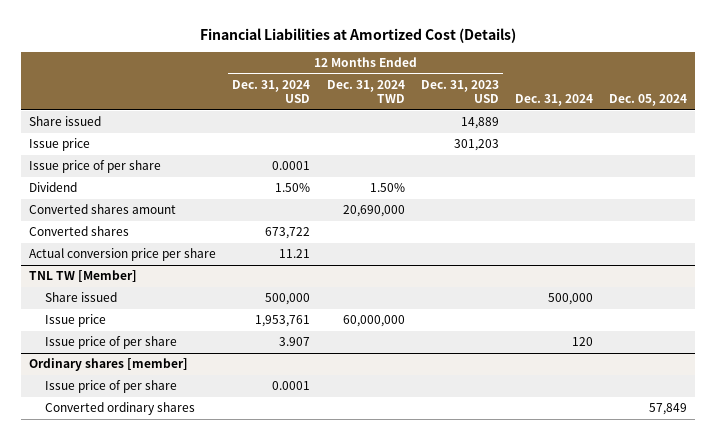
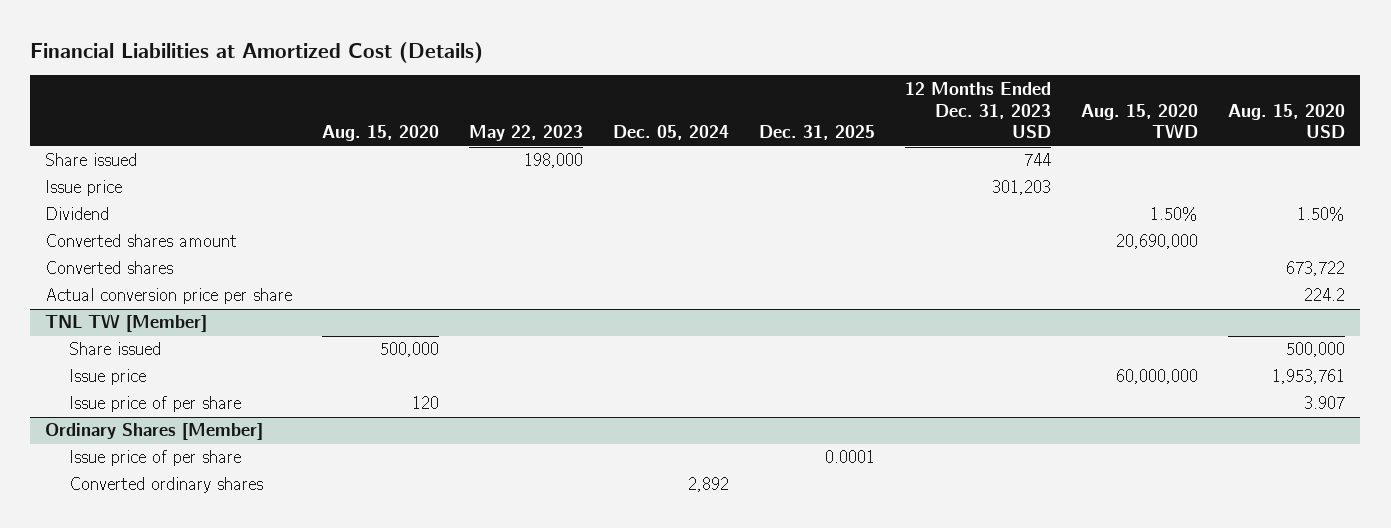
- | 12 Months Ended Dec. 31, 2024 USD | 12 Months Ended Dec. 31, 2024 TWD | 12 Months Ended Dec. 31, 2023 USD | Dec. 31, 2024 | Dec. 05, 2024
+ | Aug. 15, 2020 | May 22, 2023 | Dec. 05, 2024 | Dec. 31, 2025 | 12 Months Ended Dec. 31, 2023 USD | Aug. 15, 2020 TWD | Aug. 15, 2020 USD
- Share issued | | | 14,889 | |
+ Share issued | | 198,000 | | | 744 | |
- Issue price of per share | 0.0001 | | | |
- Ordinary shares [member]
+ Ordinary Shares [Member]
- Converted ordinary shares | | | | | 57,849
+ Converted ordinary shares | | | 2,892 | | | |

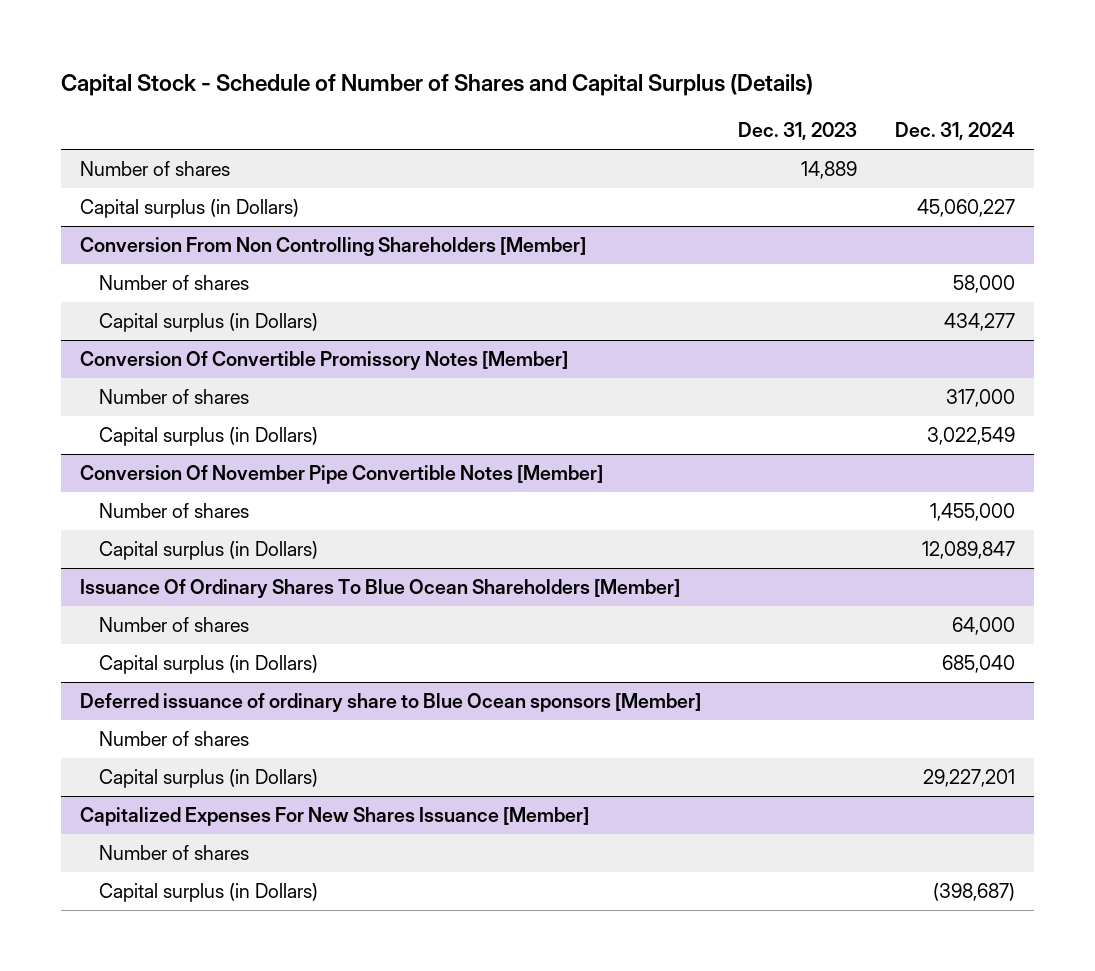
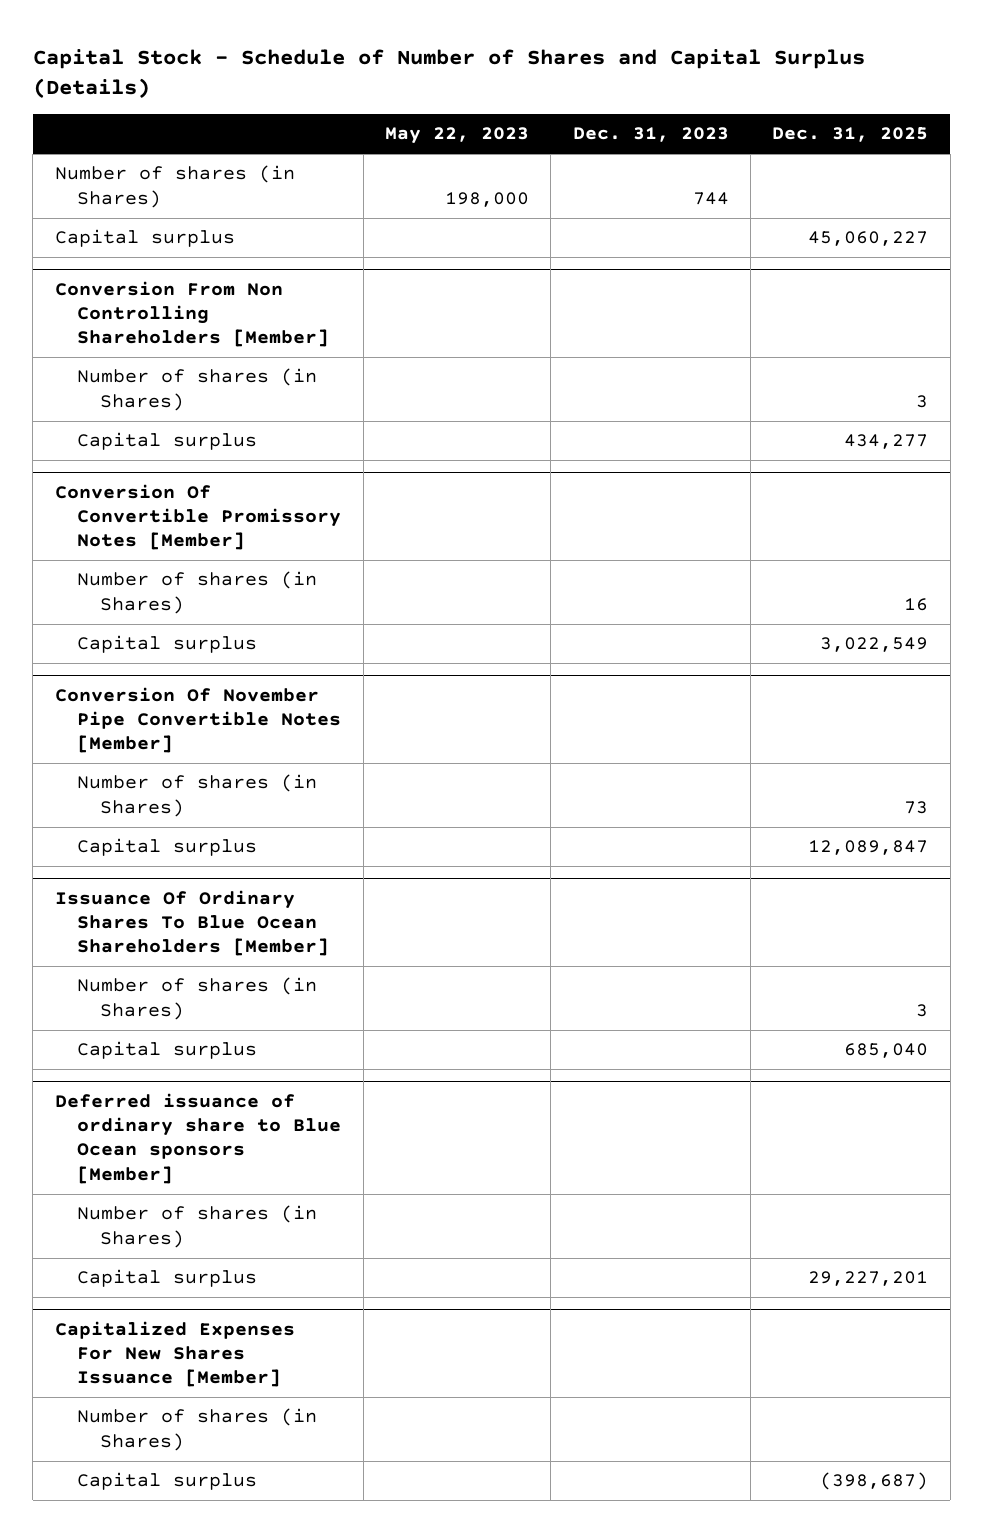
- | Dec. 31, 2023 | Dec. 31, 2024
+ | May 22, 2023 | Dec. 31, 2023 | Dec. 31, 2025
- Number of shares | 14,889 |
- Capital surplus (in Dollars) | | 45,060,227
+ Number of shares (in Shares) | 198,000 | 744 |
+ Capital surplus | | | 45,060,227
@ Conversion From Non Controlling Shareholders [Member]
- Number of shares | | 58,000
- Capital surplus (in Dollars) | | 434,277
+ Number of shares (in Shares) | | | 3
+ Capital surplus | | | 434,277
@ Conversion Of Convertible Promissory Notes [Member]
- Number of shares | | 317,000
- Capital surplus (in Dollars) | | 3,022,549
+ Number of shares (in Shares) | | | 16
+ Capital surplus | | | 3,022,549
@ Conversion Of November Pipe Convertible Notes [Member]
- Number of shares | | 1,455,000
- Capital surplus (in Dollars) | | 12,089,847
+ Number of shares (in Shares) | | | 73
+ Capital surplus | | | 12,089,847
@ Issuance Of Ordinary Shares To Blue Ocean Shareholders [Member]
- Number of shares | | 64,000
- Capital surplus (in Dollars) | | 685,040
+ Number of shares (in Shares) | | | 3
+ Capital surplus | | | 685,040
@ Deferred issuance of ordinary share to Blue Ocean sponsors [Member]
- Number of shares
- Capital surplus (in Dollars) | | 29,227,201
+ Number of shares (in Shares)
+ Capital surplus | | | 29,227,201
@ Capitalized Expenses For New Shares Issuance [Member]
- Number of shares
- Capital surplus (in Dollars) | | (398,687)
+ Number of shares (in Shares)
+ Capital surplus | | | (398,687)

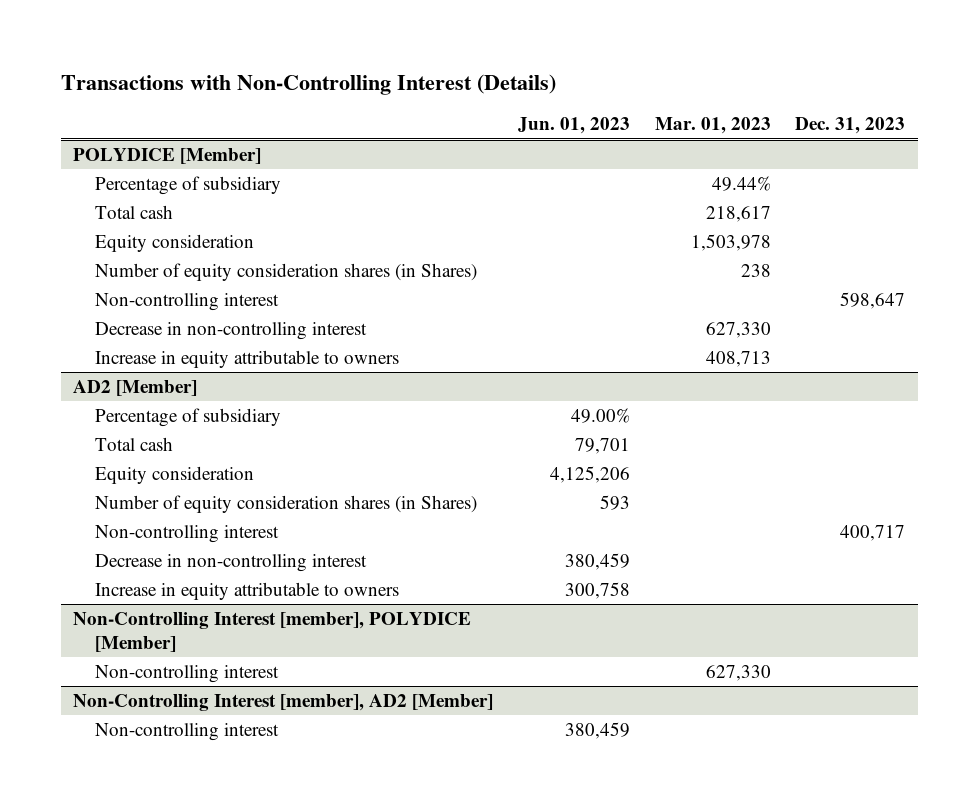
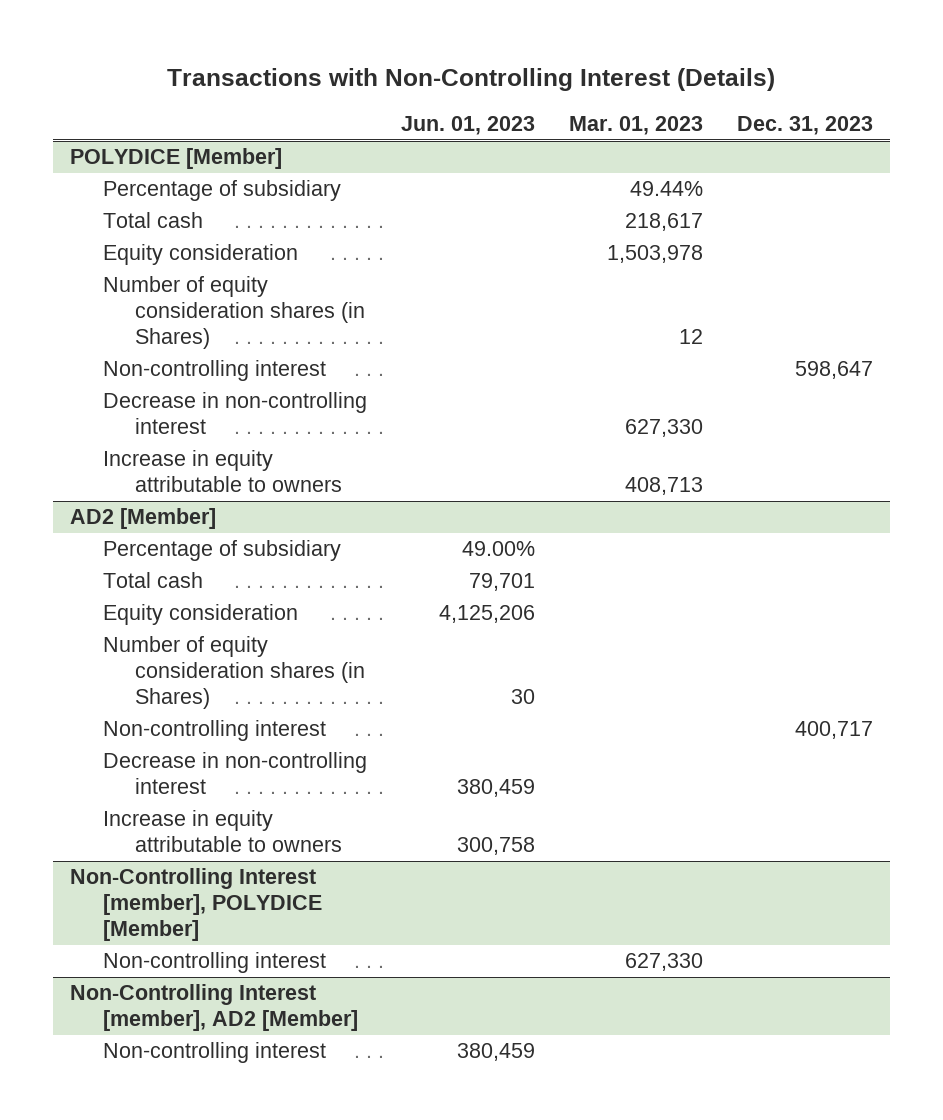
@ POLYDICE [Member]
- Number of equity consideration shares (in Shares) | | 238 |
+ Number of equity consideration shares (in Shares) | | 12 |
@ AD2 [Member]
- Number of equity consideration shares (in Shares) | 593 | |
+ Number of equity consideration shares (in Shares) | 30 | |

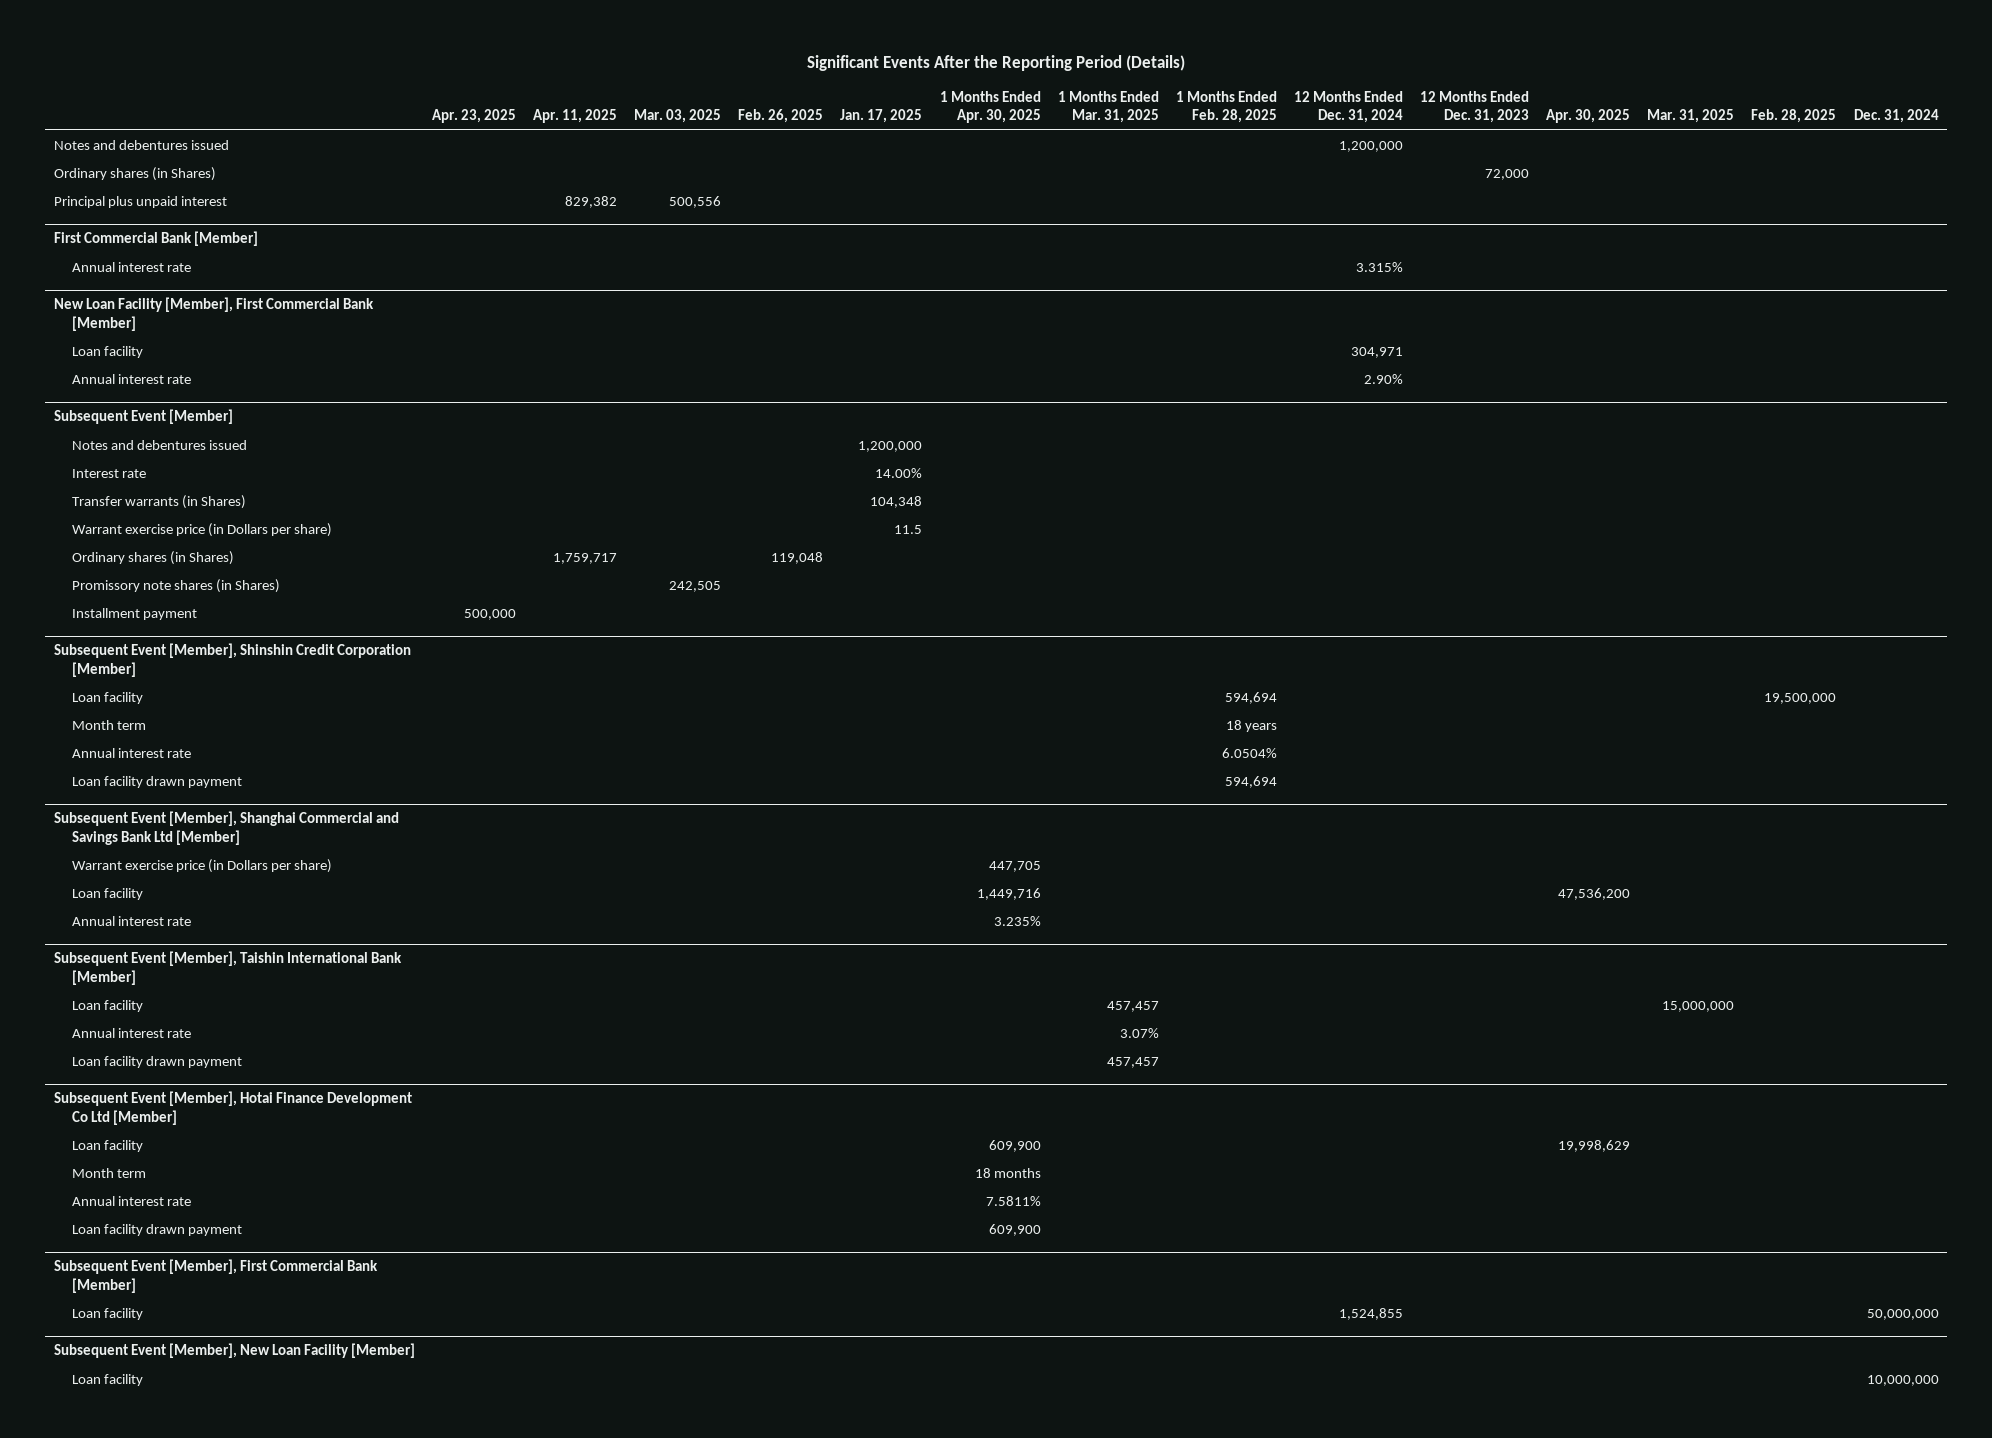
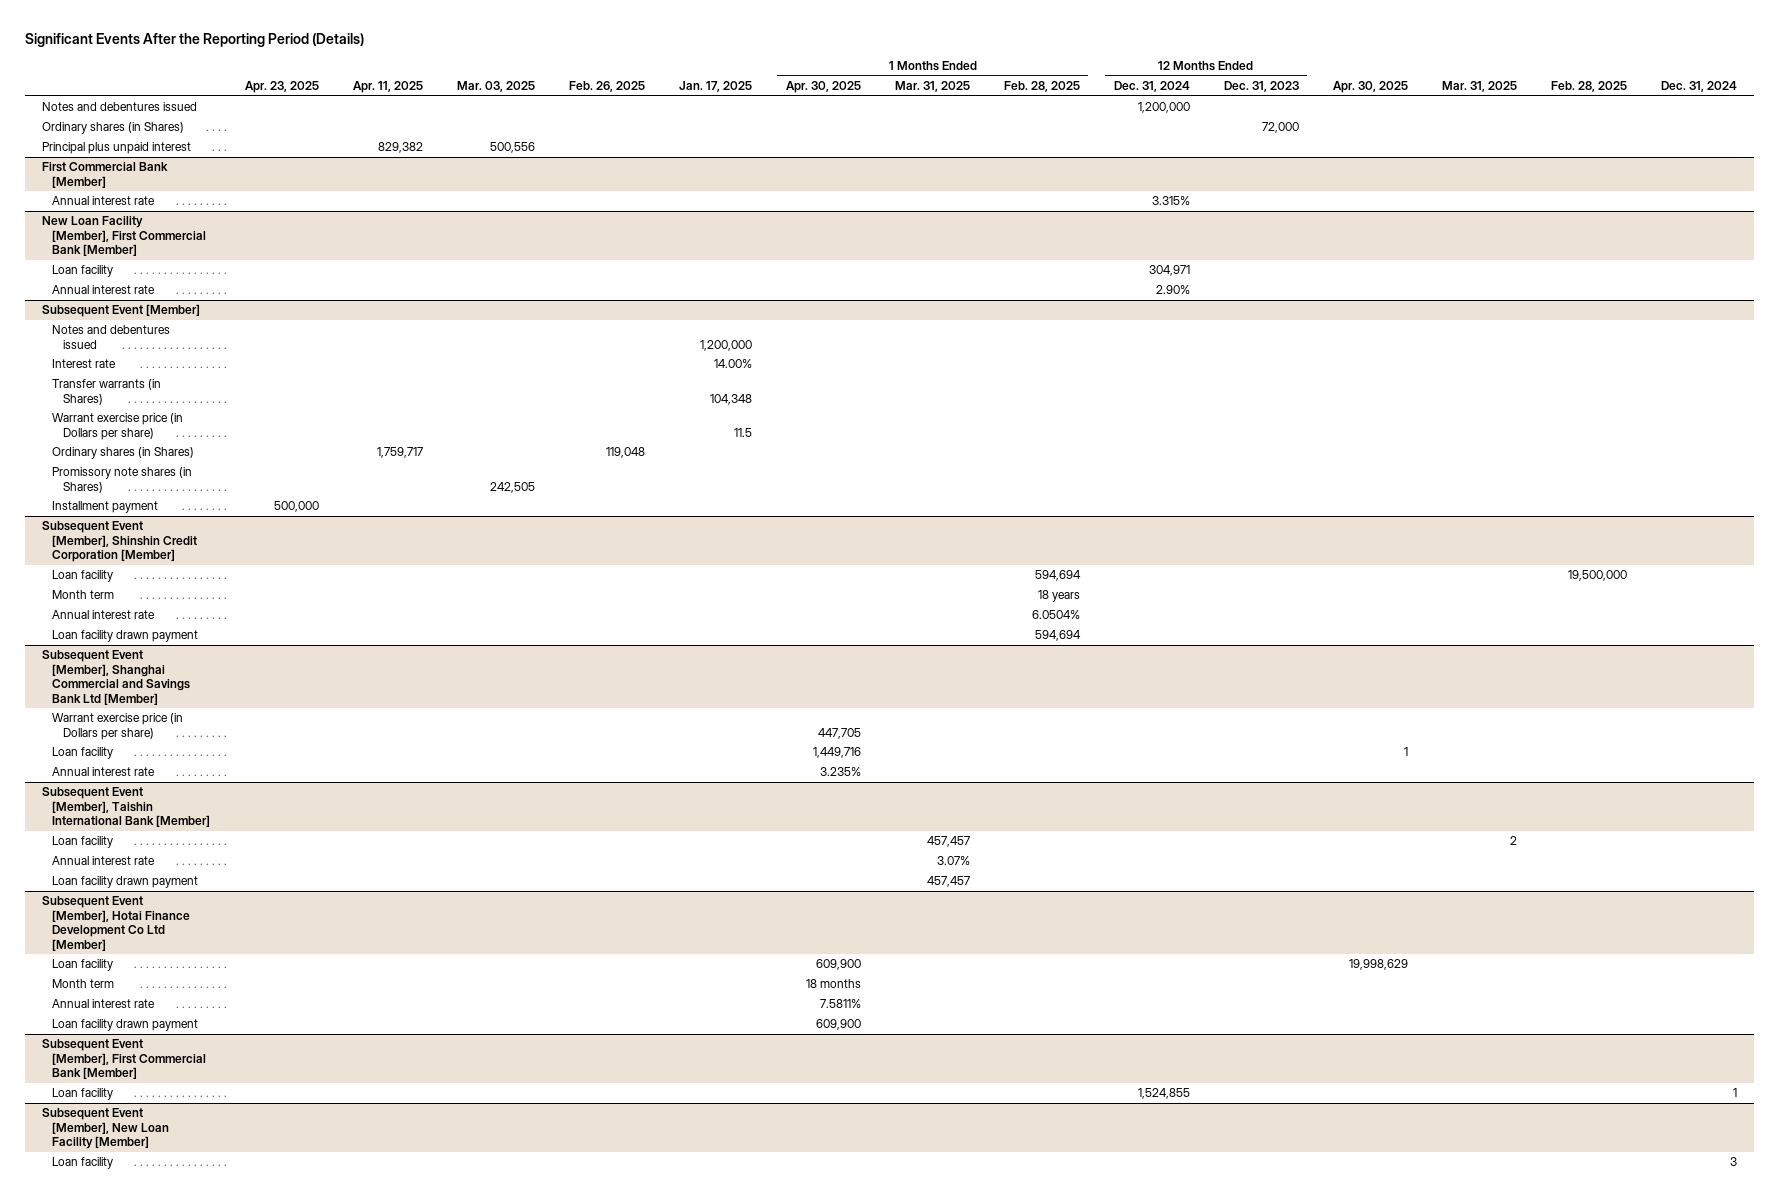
@ Subsequent Event [Member], Shanghai Commercial and Savings Bank Ltd [Member]
- Loan facility | | | | | | 1,449,716 | | | | | 47,536,200 | | |
+ Loan facility | | | | | | 1,449,716 | | | | | 1 | | |
@ Subsequent Event [Member], Taishin International Bank [Member]
- Loan facility | | | | | | | 457,457 | | | | | 15,000,000 | |
+ Loan facility | | | | | | | 457,457 | | | | | 2 | |
@ Subsequent Event [Member], First Commercial Bank [Member]
- Loan facility | | | | | | | | | 1,524,855 | | | | | 50,000,000
+ Loan facility | | | | | | | | | 1,524,855 | | | | | 1
@ Subsequent Event [Member], New Loan Facility [Member]
- Loan facility | | | | | | | | | | | | | | 10,000,000
+ Loan facility | | | | | | | | | | | | | | 3

